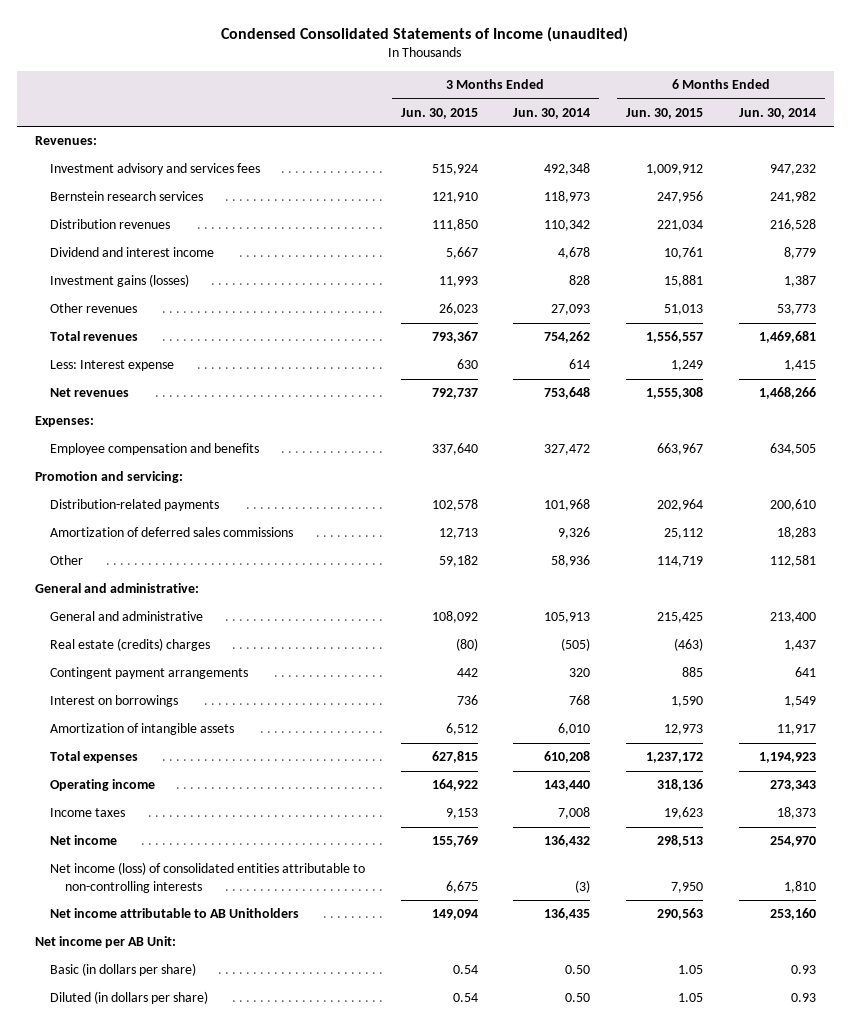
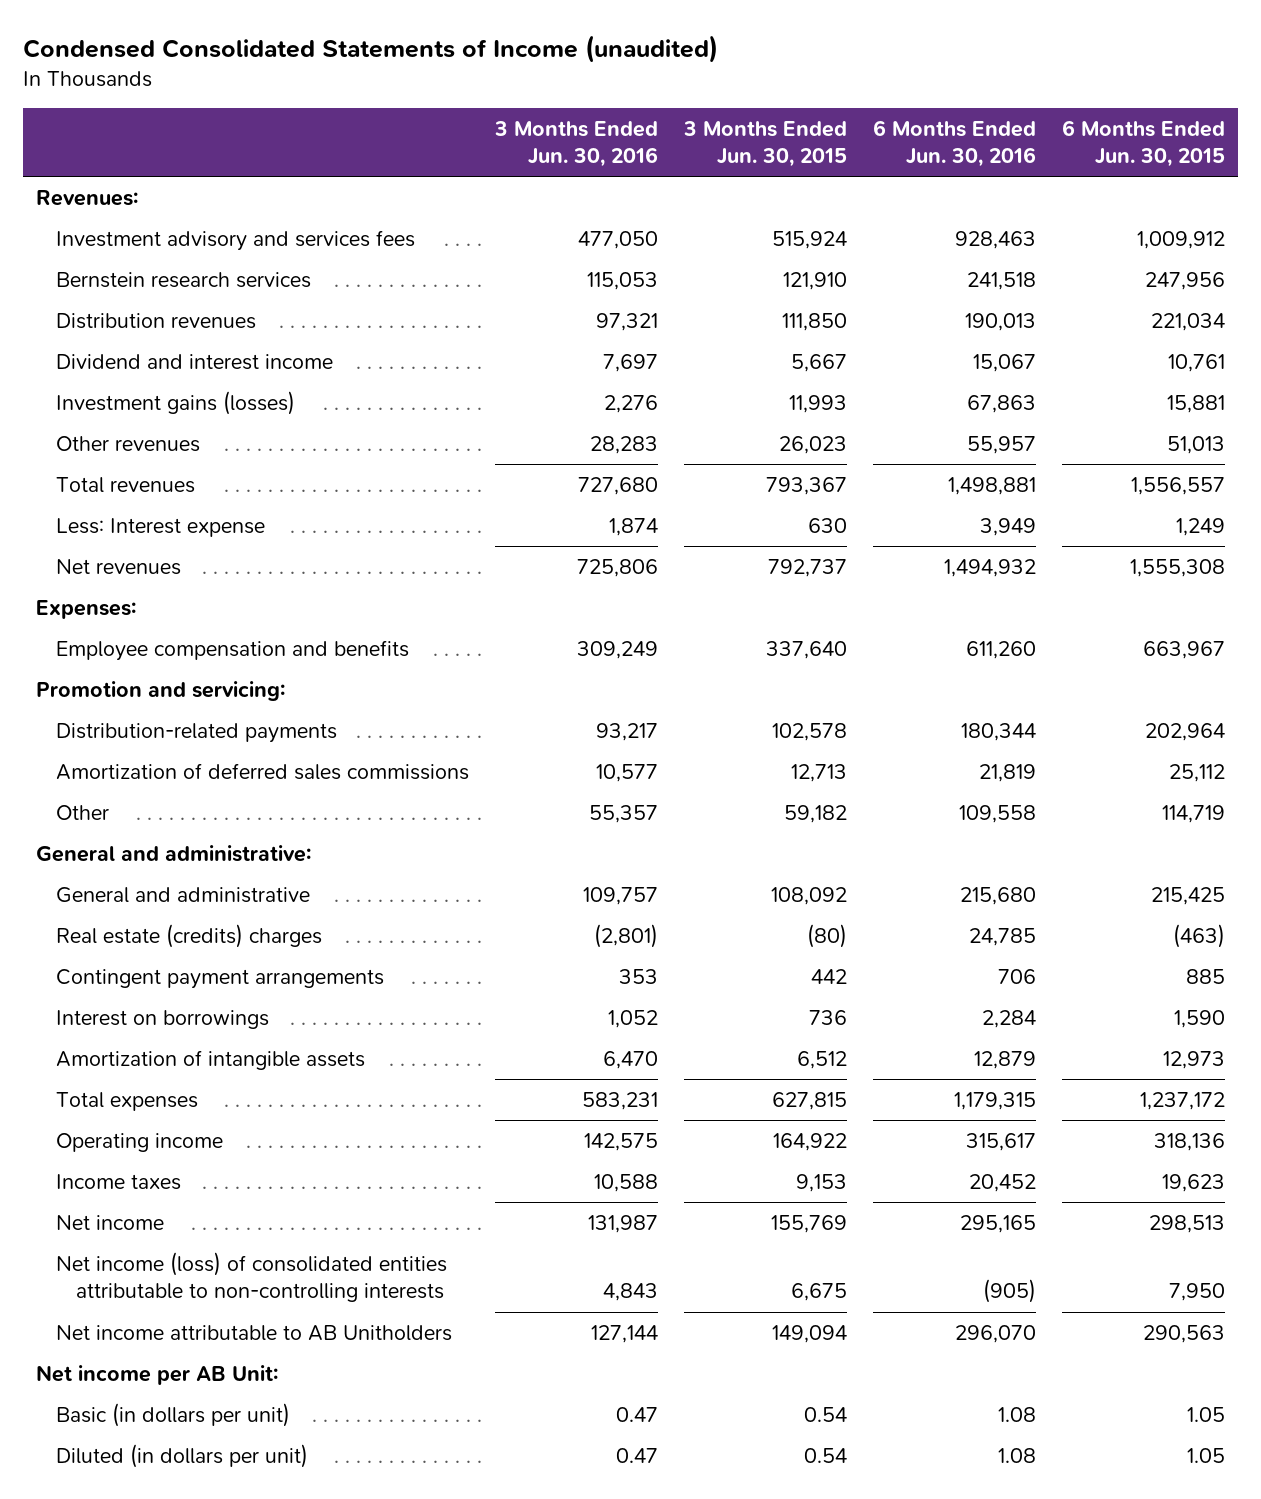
- | 3 Months Ended Jun. 30, 2015 | 3 Months Ended Jun. 30, 2014 | 6 Months Ended Jun. 30, 2015 | 6 Months Ended Jun. 30, 2014
+ | 3 Months Ended Jun. 30, 2016 | 3 Months Ended Jun. 30, 2015 | 6 Months Ended Jun. 30, 2016 | 6 Months Ended Jun. 30, 2015
- Basic (in dollars per share) | 0.54 | 0.50 | 1.05 | 0.93
- Diluted (in dollars per share) | 0.54 | 0.50 | 1.05 | 0.93
+ Basic (in dollars per unit) | 0.47 | 0.54 | 1.08 | 1.05
+ Diluted (in dollars per unit) | 0.47 | 0.54 | 1.08 | 1.05

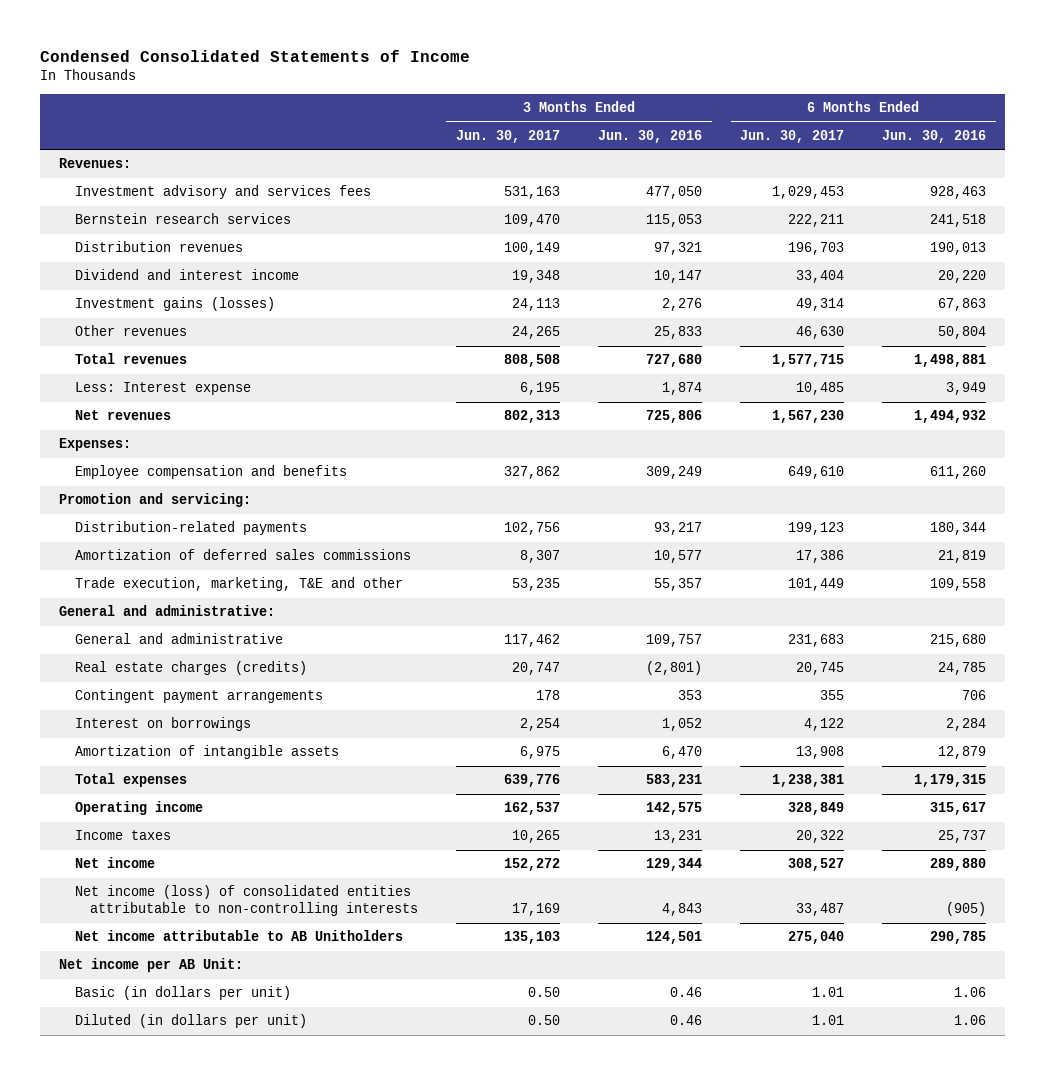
- Condensed Consolidated Statements of Income (unaudited)
+ Condensed Consolidated Statements of Income
- | 3 Months Ended Jun. 30, 2016 | 3 Months Ended Jun. 30, 2015 | 6 Months Ended Jun. 30, 2016 | 6 Months Ended Jun. 30, 2015
+ | 3 Months Ended Jun. 30, 2017 | 3 Months Ended Jun. 30, 2016 | 6 Months Ended Jun. 30, 2017 | 6 Months Ended Jun. 30, 2016
- Dividend and interest income | 7,697 | 5,667 | 15,067 | 10,761
+ Dividend and interest income | 19,348 | 10,147 | 33,404 | 20,220
- Other revenues | 28,283 | 26,023 | 55,957 | 51,013
+ Other revenues | 24,265 | 25,833 | 46,630 | 50,804
- Other | 55,357 | 59,182 | 109,558 | 114,719
+ Trade execution, marketing, T&E and other | 53,235 | 55,357 | 101,449 | 109,558
- Real estate (credits) charges | (2,801) | (80) | 24,785 | (463)
+ Real estate charges (credits) | 20,747 | (2,801) | 20,745 | 24,785
- Income taxes | 10,588 | 9,153 | 20,452 | 19,623
- Net income | 131,987 | 155,769 | 295,165 | 298,513
+ Income taxes | 10,265 | 13,231 | 20,322 | 25,737
+ Net income | 152,272 | 129,344 | 308,527 | 289,880
- Net income attributable to AB Unitholders | 127,144 | 149,094 | 296,070 | 290,563
+ Net income attributable to AB Unitholders | 135,103 | 124,501 | 275,040 | 290,785
- Basic (in dollars per unit) | 0.47 | 0.54 | 1.08 | 1.05
- Diluted (in dollars per unit) | 0.47 | 0.54 | 1.08 | 1.05
+ Basic (in dollars per unit) | 0.50 | 0.46 | 1.01 | 1.06
+ Diluted (in dollars per unit) | 0.50 | 0.46 | 1.01 | 1.06

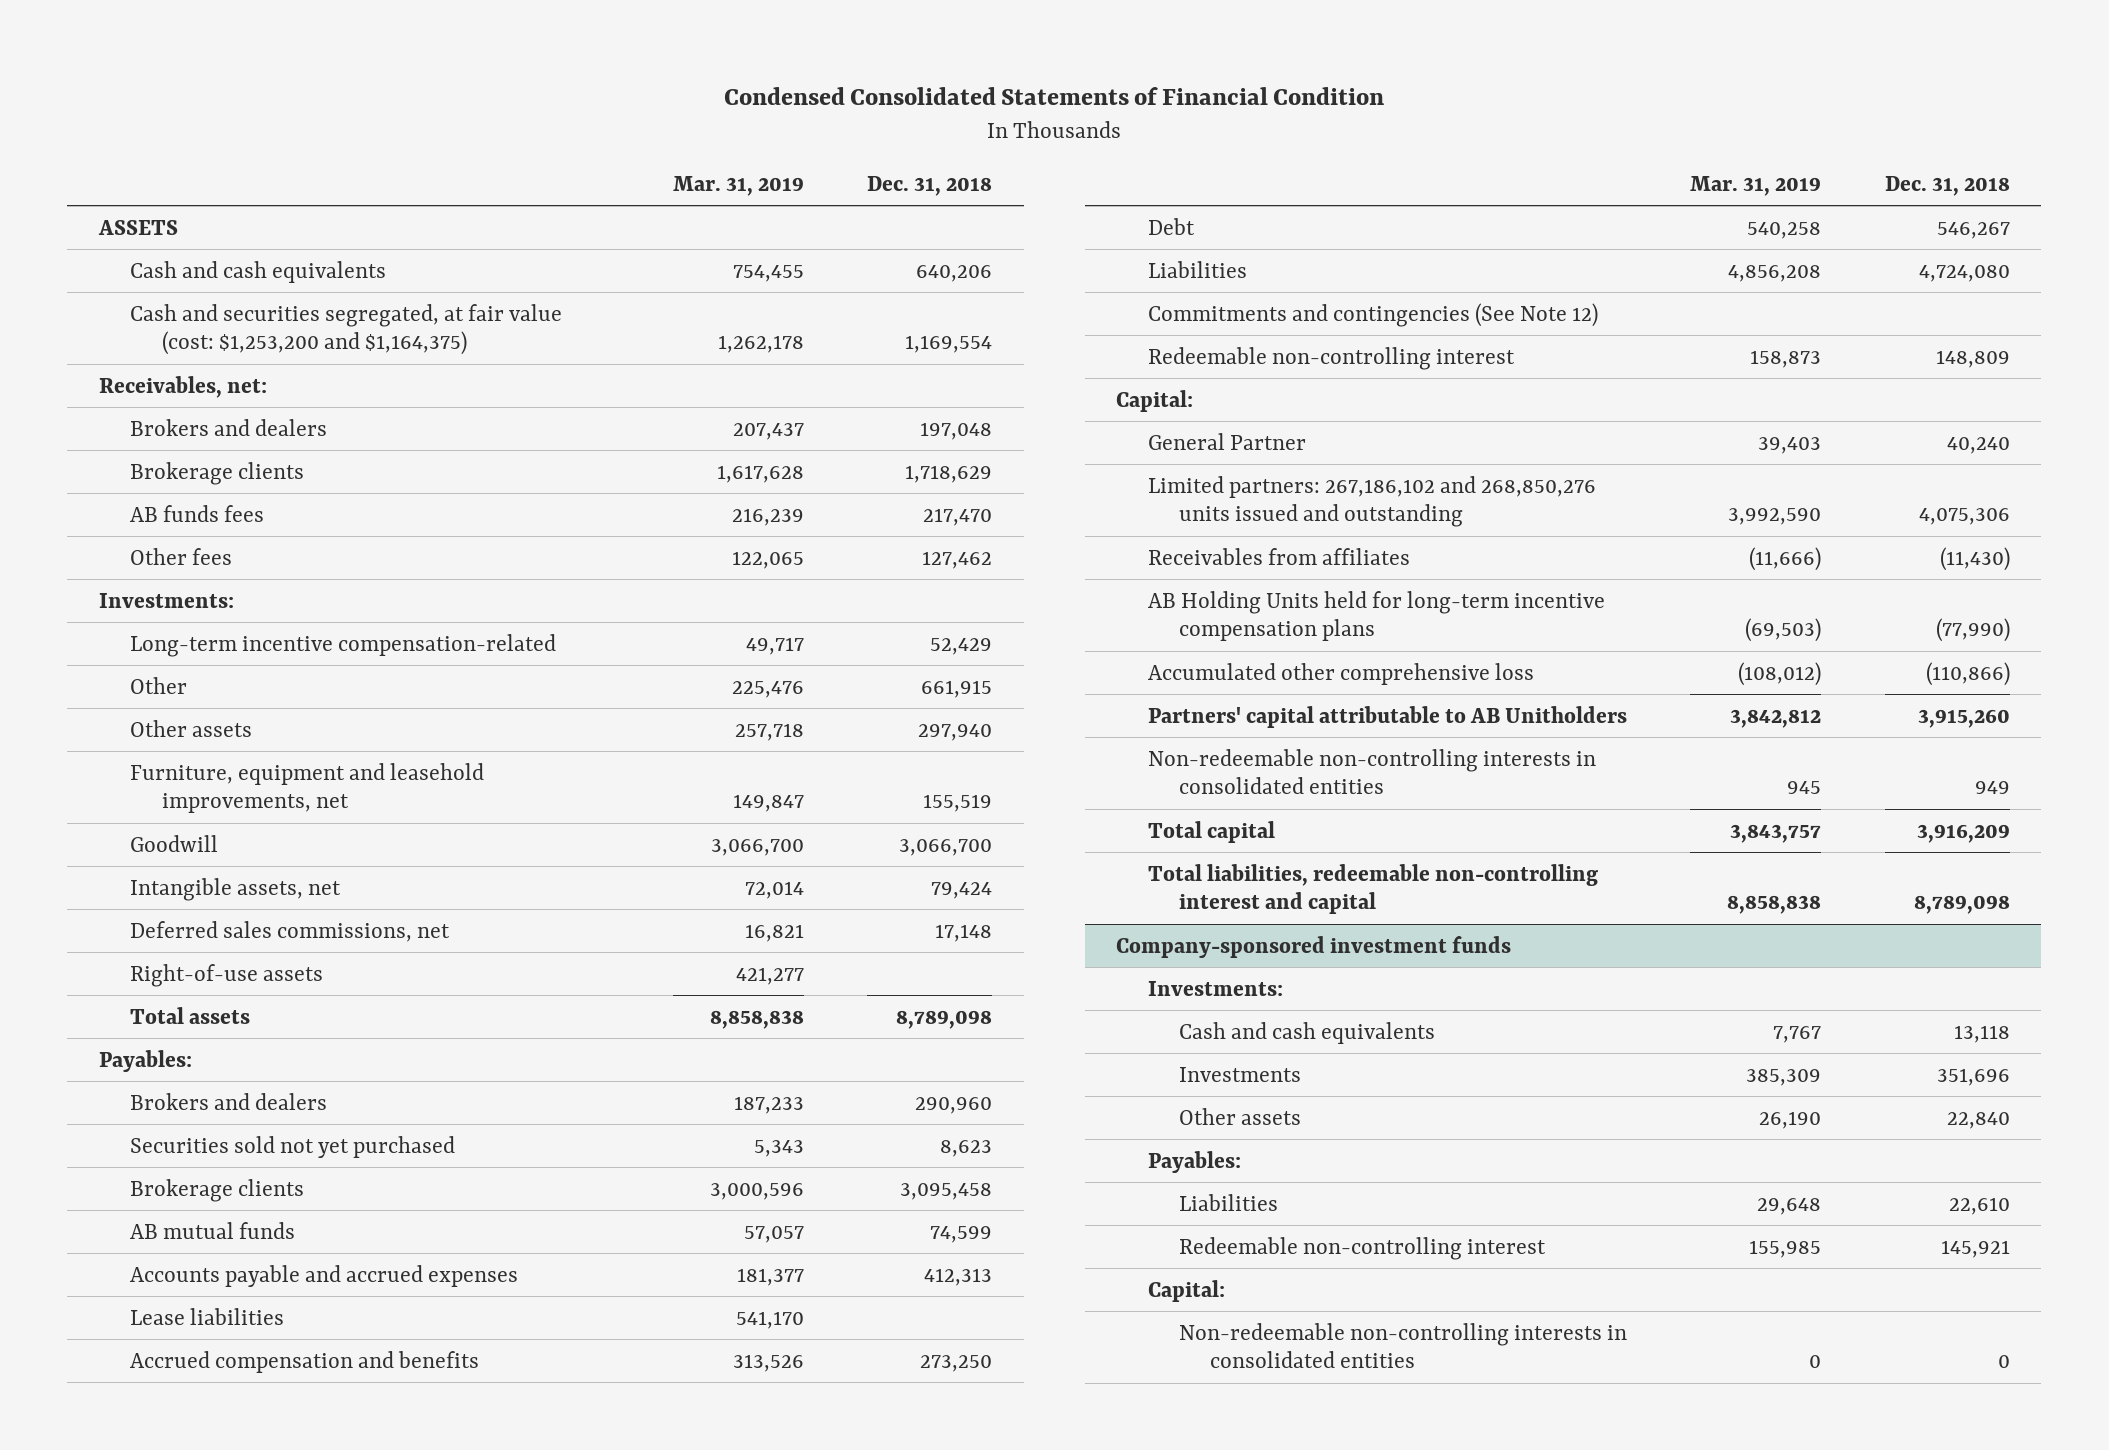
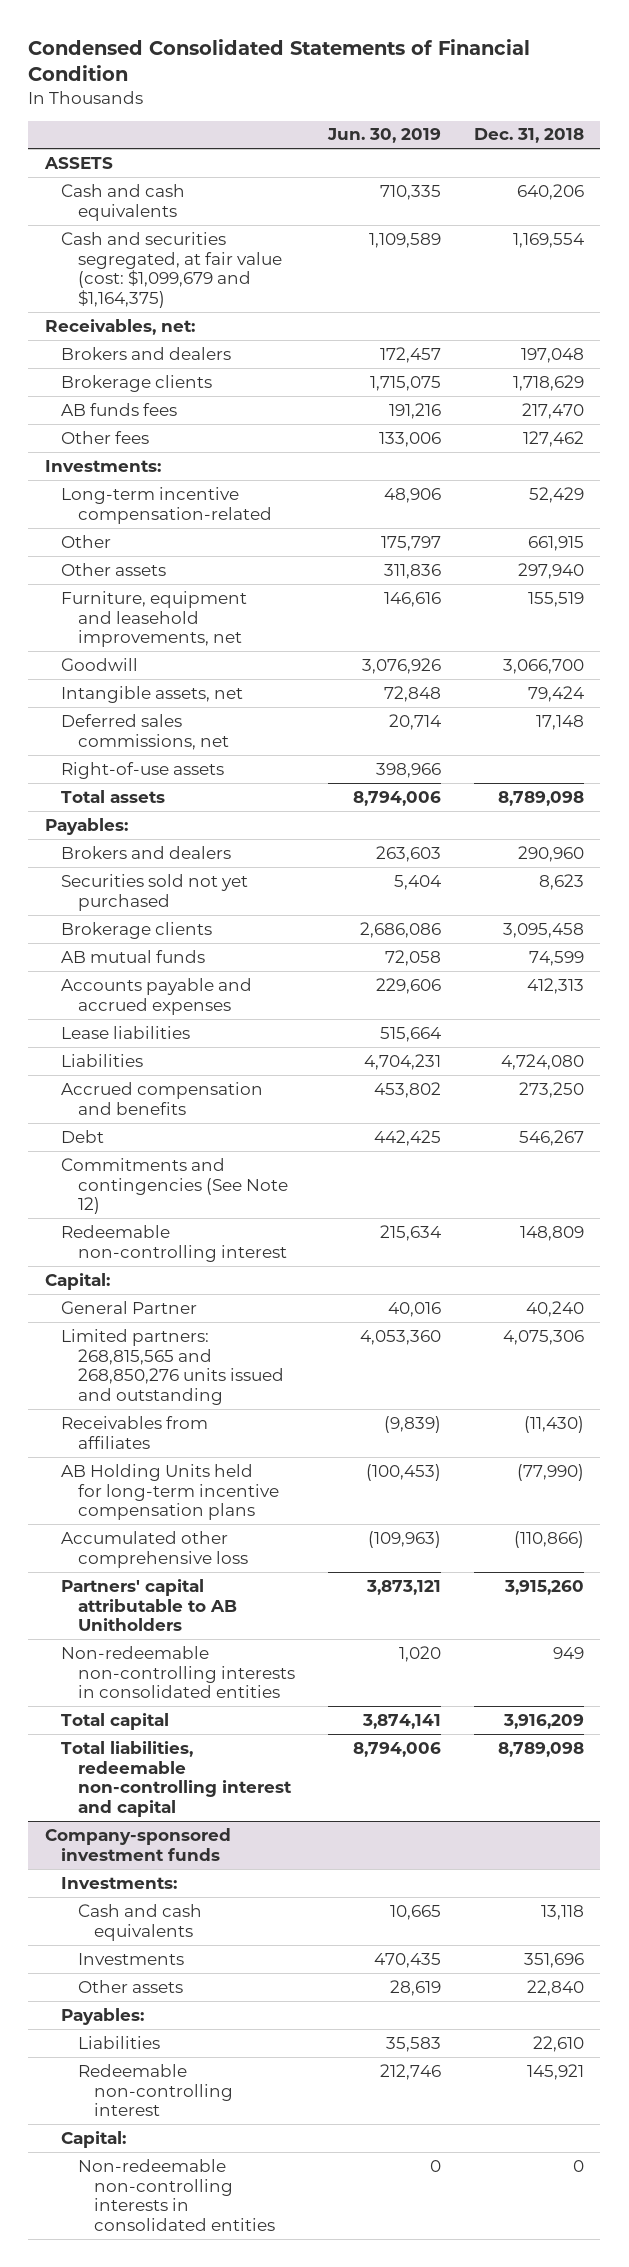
- | Mar. 31, 2019 | Dec. 31, 2018
+ | Jun. 30, 2019 | Dec. 31, 2018
- Cash and securities segregated, at fair value (cost: $1,253,200 and $1,164,375) | 1,262,178 | 1,169,554
+ Cash and securities segregated, at fair value (cost: $1,099,679 and $1,164,375) | 1,109,589 | 1,169,554
moved up: Liabilities | 4,704,231 | 4,724,080
- Limited partners: 267,186,102 and 268,850,276 units issued and outstanding | 3,992,590 | 4,075,306
+ Limited partners: 268,815,565 and 268,850,276 units issued and outstanding | 4,053,360 | 4,075,306

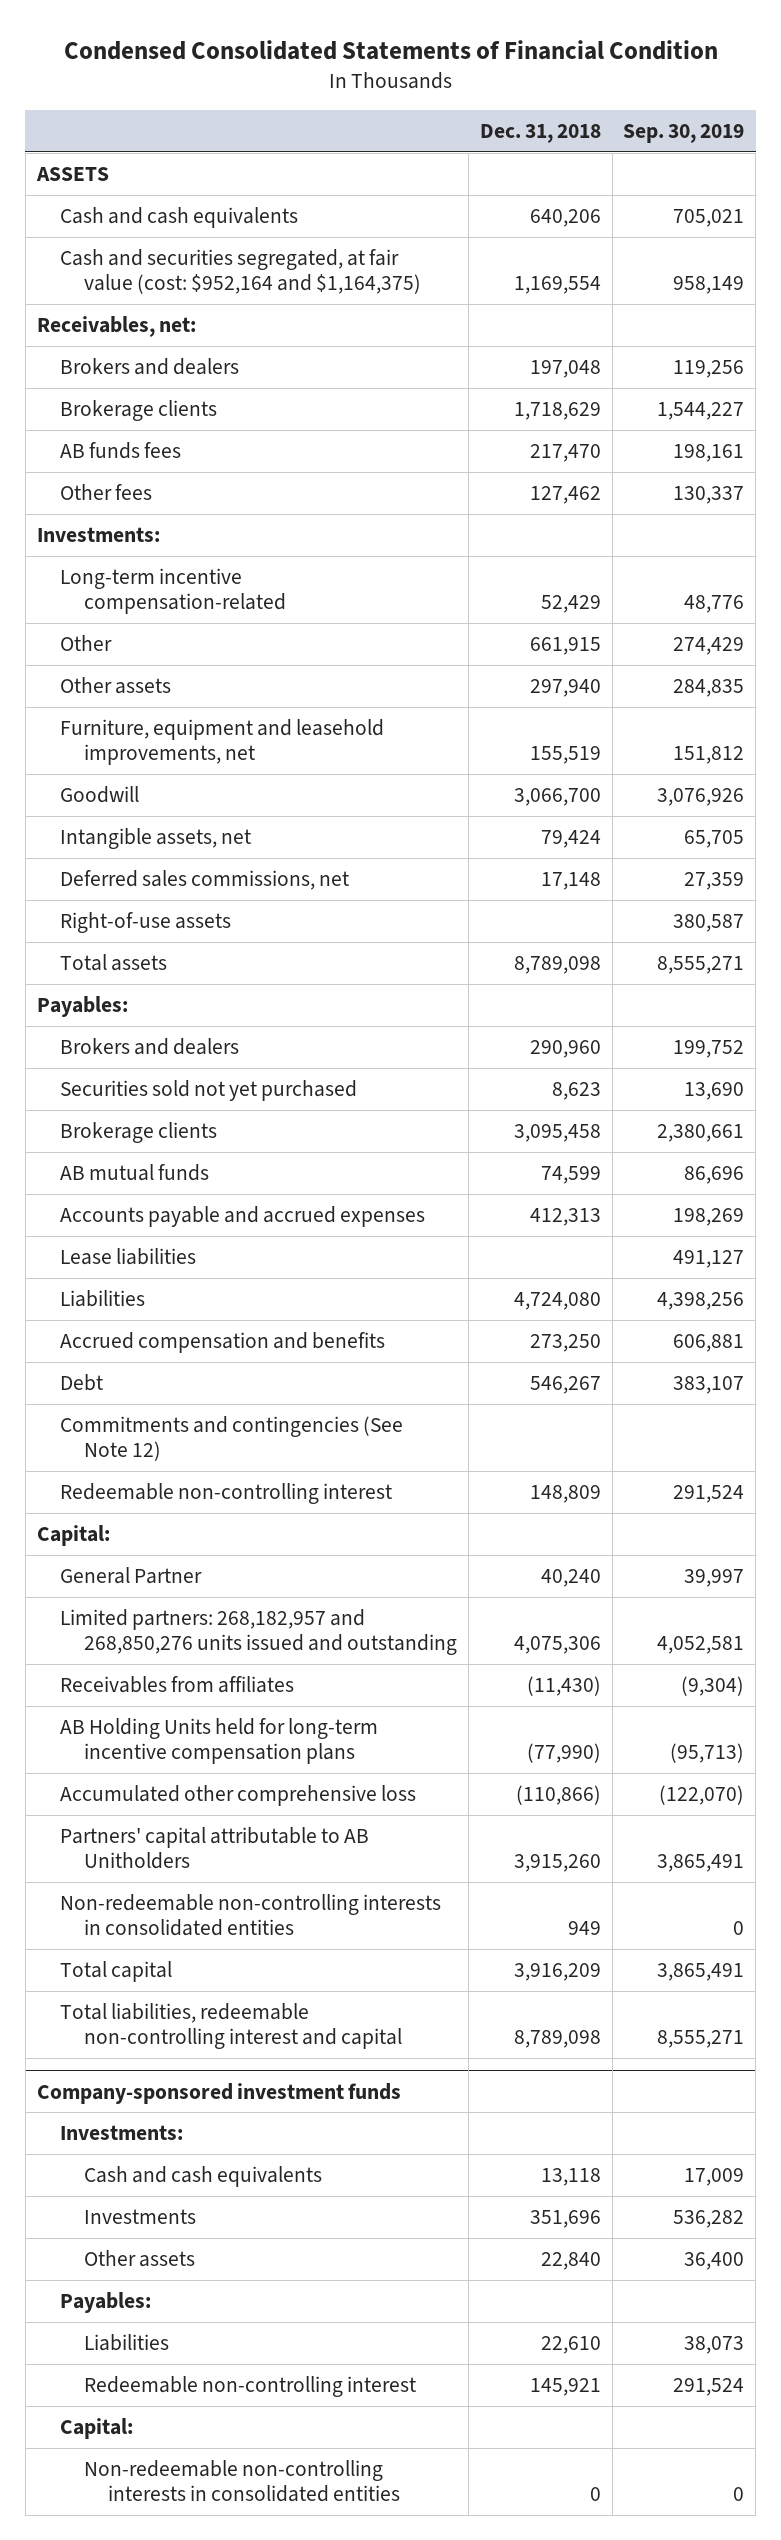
- | Jun. 30, 2019 | Dec. 31, 2018
+ | Dec. 31, 2018 | Sep. 30, 2019
- Cash and securities segregated, at fair value (cost: $1,099,679 and $1,164,375) | 1,109,589 | 1,169,554
+ Cash and securities segregated, at fair value (cost: $952,164 and $1,164,375) | 1,169,554 | 958,149
- Limited partners: 268,815,565 and 268,850,276 units issued and outstanding | 4,053,360 | 4,075,306
+ Limited partners: 268,182,957 and 268,850,276 units issued and outstanding | 4,075,306 | 4,052,581

